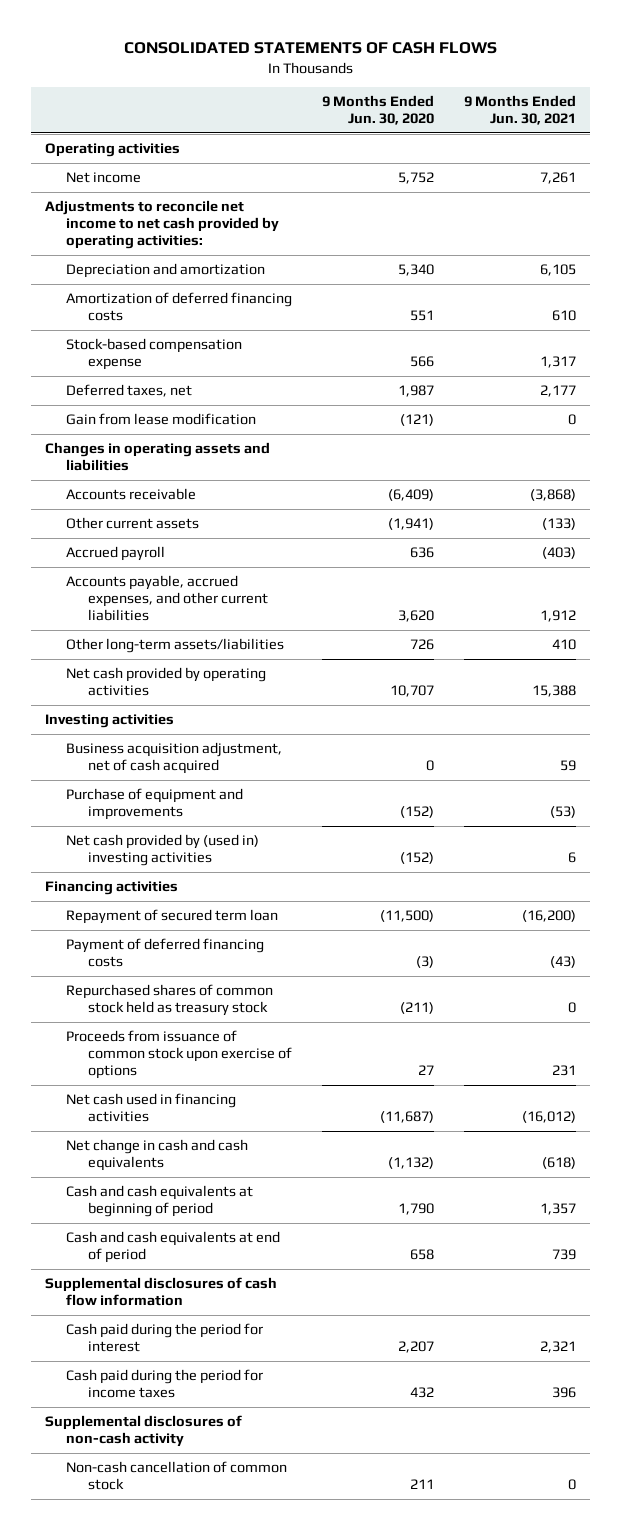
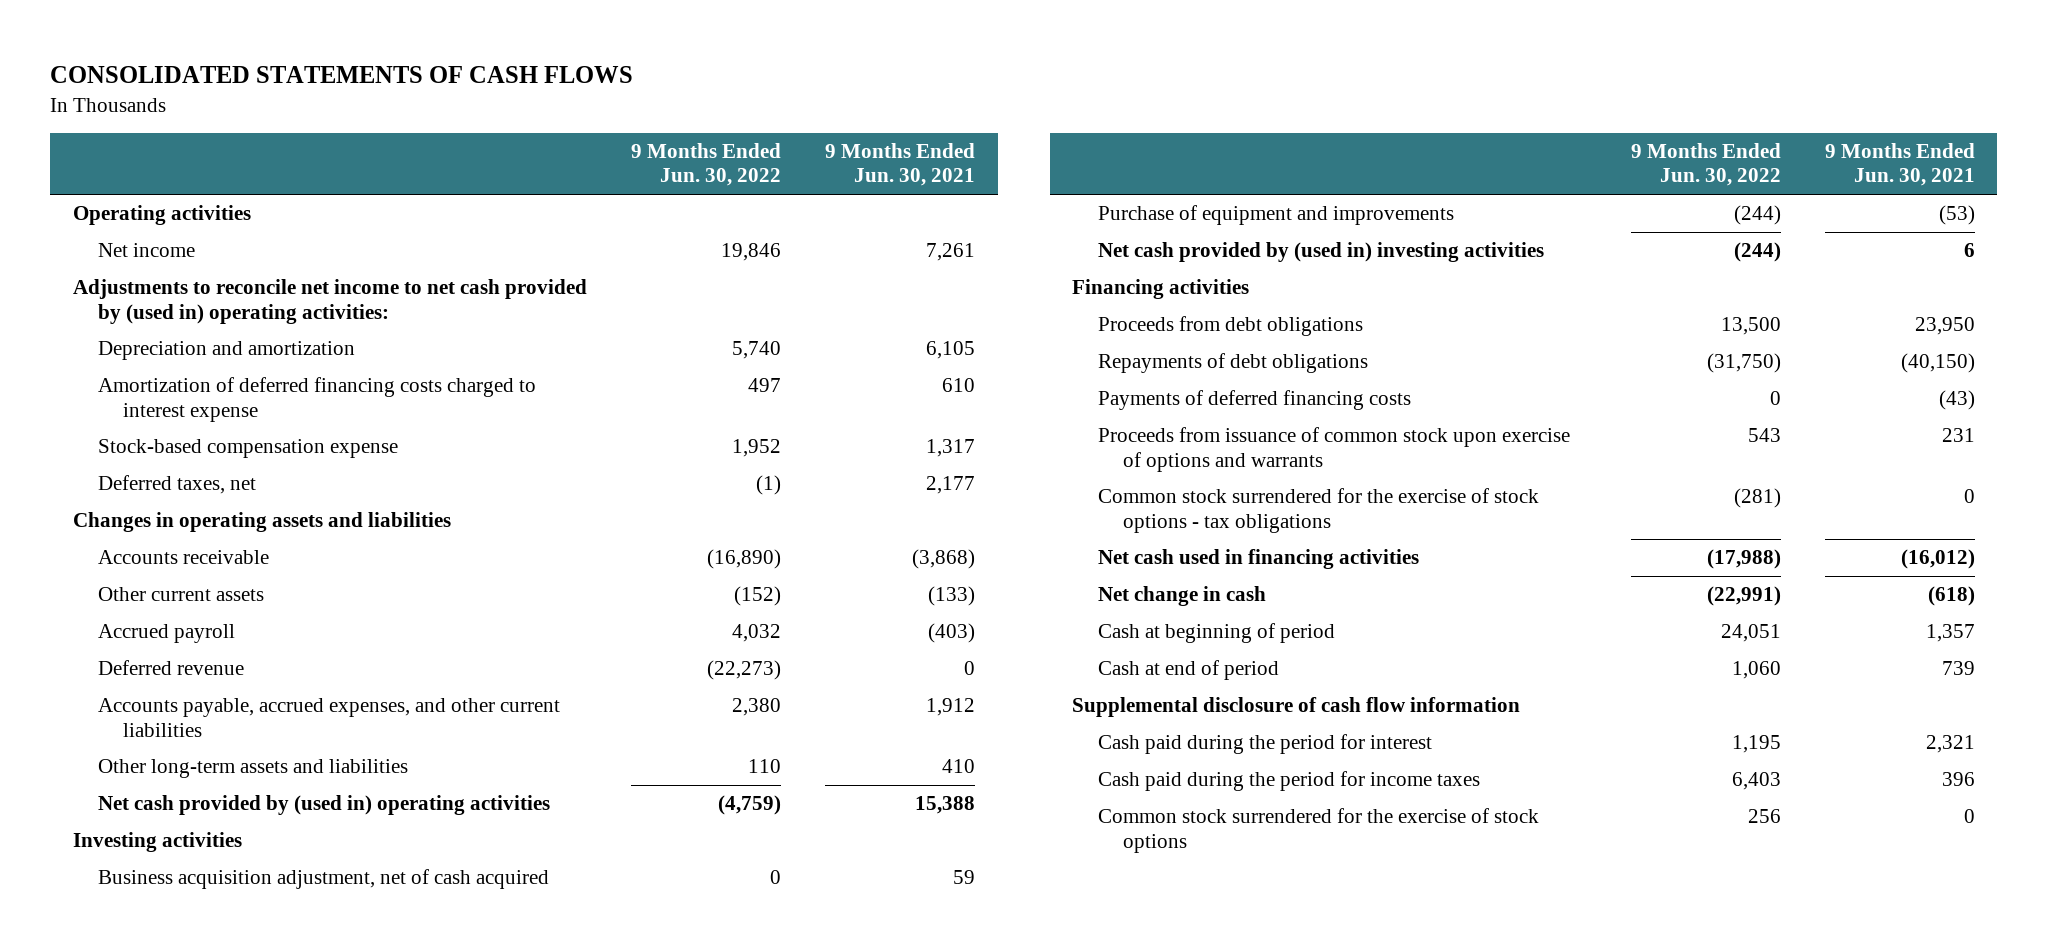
- | 9 Months Ended Jun. 30, 2020 | 9 Months Ended Jun. 30, 2021
+ | 9 Months Ended Jun. 30, 2022 | 9 Months Ended Jun. 30, 2021
- Adjustments to reconcile net income to net cash provided by operating activities:
+ Adjustments to reconcile net income to net cash provided by (used in) operating activities:
- Amortization of deferred financing costs | 551 | 610
+ Amortization of deferred financing costs charged to interest expense | 497 | 610
- Gain from lease modification | (121) | 0
+ Deferred revenue | (22,273) | 0
- Other long-term assets/liabilities | 726 | 410
- Net cash provided by operating activities | 10,707 | 15,388
+ Other long-term assets and liabilities | 110 | 410
+ Net cash provided by (used in) operating activities | (4,759) | 15,388
- Repayment of secured term loan | (11,500) | (16,200)
- Payment of deferred financing costs | (3) | (43)
- Repurchased shares of common stock held as treasury stock | (211) | 0
- Proceeds from issuance of common stock upon exercise of options | 27 | 231
+ Proceeds from debt obligations | 13,500 | 23,950
+ Repayments of debt obligations | (31,750) | (40,150)
+ Payments of deferred financing costs | 0 | (43)
+ Proceeds from issuance of common stock upon exercise of options and warrants | 543 | 231
+ Common stock surrendered for the exercise of stock options - tax obligations | (281) | 0
- Net change in cash and cash equivalents | (1,132) | (618)
- Cash and cash equivalents at beginning of period | 1,790 | 1,357
- Cash and cash equivalents at end of period | 658 | 739
- Supplemental disclosures of cash flow information
+ Net change in cash | (22,991) | (618)
+ Cash at beginning of period | 24,051 | 1,357
+ Cash at end of period | 1,060 | 739
+ Supplemental disclosure of cash flow information
- Supplemental disclosures of non-cash activity
- Non-cash cancellation of common stock | 211 | 0
+ Common stock surrendered for the exercise of stock options | 256 | 0

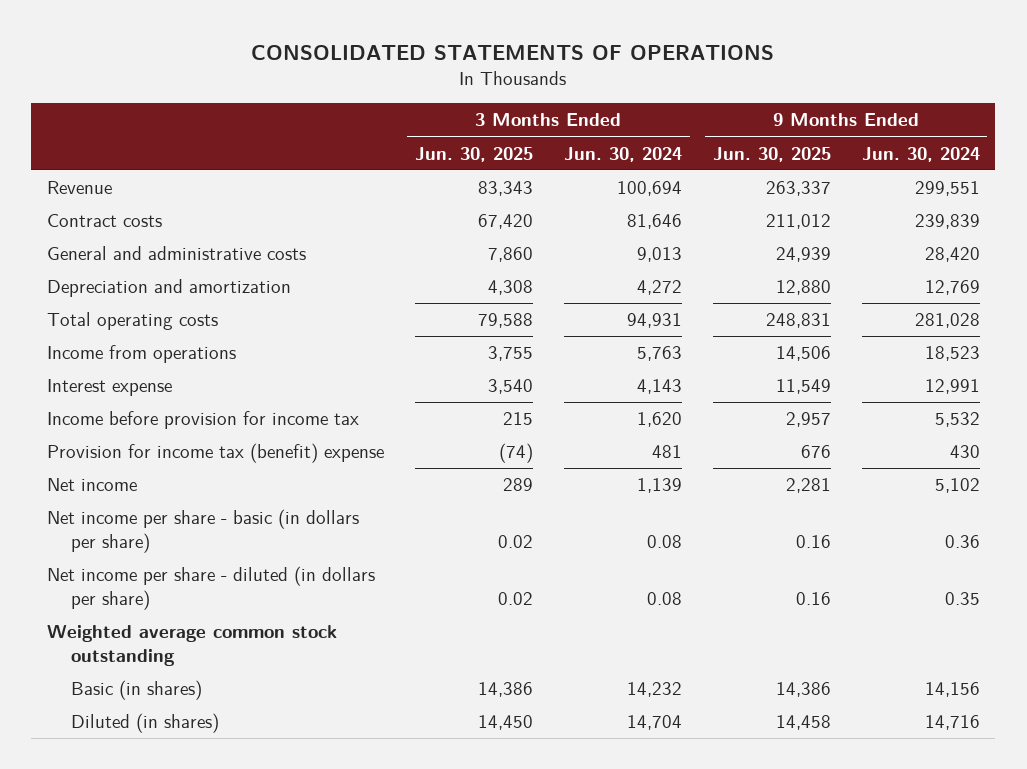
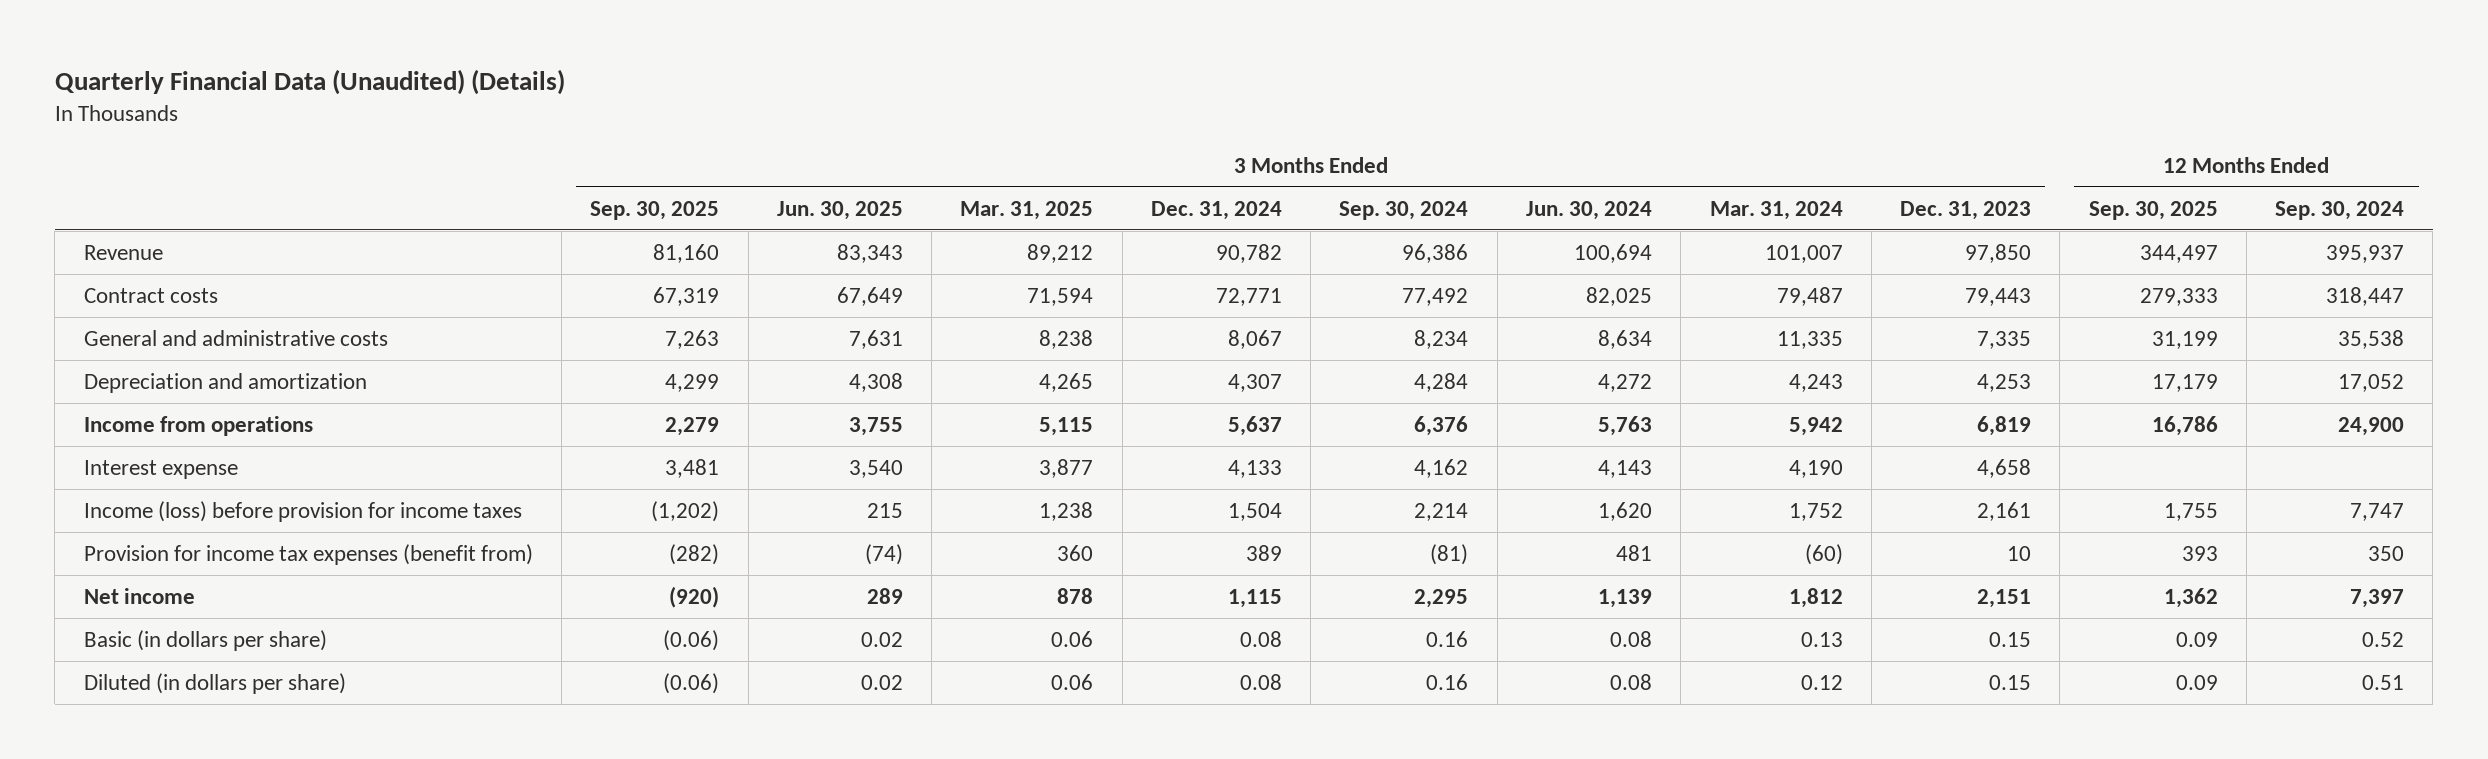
- CONSOLIDATED STATEMENTS OF OPERATIONS
+ Quarterly Financial Data (Unaudited) (Details)
- | 3 Months Ended Jun. 30, 2025 | 3 Months Ended Jun. 30, 2024 | 9 Months Ended Jun. 30, 2025 | 9 Months Ended Jun. 30, 2024
+ | 3 Months Ended Sep. 30, 2025 | 3 Months Ended Jun. 30, 2025 | 3 Months Ended Mar. 31, 2025 | 3 Months Ended Dec. 31, 2024 | 3 Months Ended Sep. 30, 2024 | 3 Months Ended Jun. 30, 2024 | 3 Months Ended Mar. 31, 2024 | 3 Months Ended Dec. 31, 2023 | 12 Months Ended Sep. 30, 2025 | 12 Months Ended Sep. 30, 2024
- Contract costs | 67,420 | 81,646 | 211,012 | 239,839
- General and administrative costs | 7,860 | 9,013 | 24,939 | 28,420
+ Contract costs | 67,319 | 67,649 | 71,594 | 72,771 | 77,492 | 82,025 | 79,487 | 79,443 | 279,333 | 318,447
+ General and administrative costs | 7,263 | 7,631 | 8,238 | 8,067 | 8,234 | 8,634 | 11,335 | 7,335 | 31,199 | 35,538
- Total operating costs | 79,588 | 94,931 | 248,831 | 281,028
- Income before provision for income tax | 215 | 1,620 | 2,957 | 5,532
- Provision for income tax (benefit) expense | (74) | 481 | 676 | 430
+ Income (loss) before provision for income taxes | (1,202) | 215 | 1,238 | 1,504 | 2,214 | 1,620 | 1,752 | 2,161 | 1,755 | 7,747
+ Provision for income tax expenses (benefit from) | (282) | (74) | 360 | 389 | (81) | 481 | (60) | 10 | 393 | 350
- Net income per share - basic (in dollars per share) | 0.02 | 0.08 | 0.16 | 0.36
- Net income per share - diluted (in dollars per share) | 0.02 | 0.08 | 0.16 | 0.35
- Weighted average common stock outstanding
- Basic (in shares) | 14,386 | 14,232 | 14,386 | 14,156
- Diluted (in shares) | 14,450 | 14,704 | 14,458 | 14,716
+ Basic (in dollars per share) | (0.06) | 0.02 | 0.06 | 0.08 | 0.16 | 0.08 | 0.13 | 0.15 | 0.09 | 0.52
+ Diluted (in dollars per share) | (0.06) | 0.02 | 0.06 | 0.08 | 0.16 | 0.08 | 0.12 | 0.15 | 0.09 | 0.51

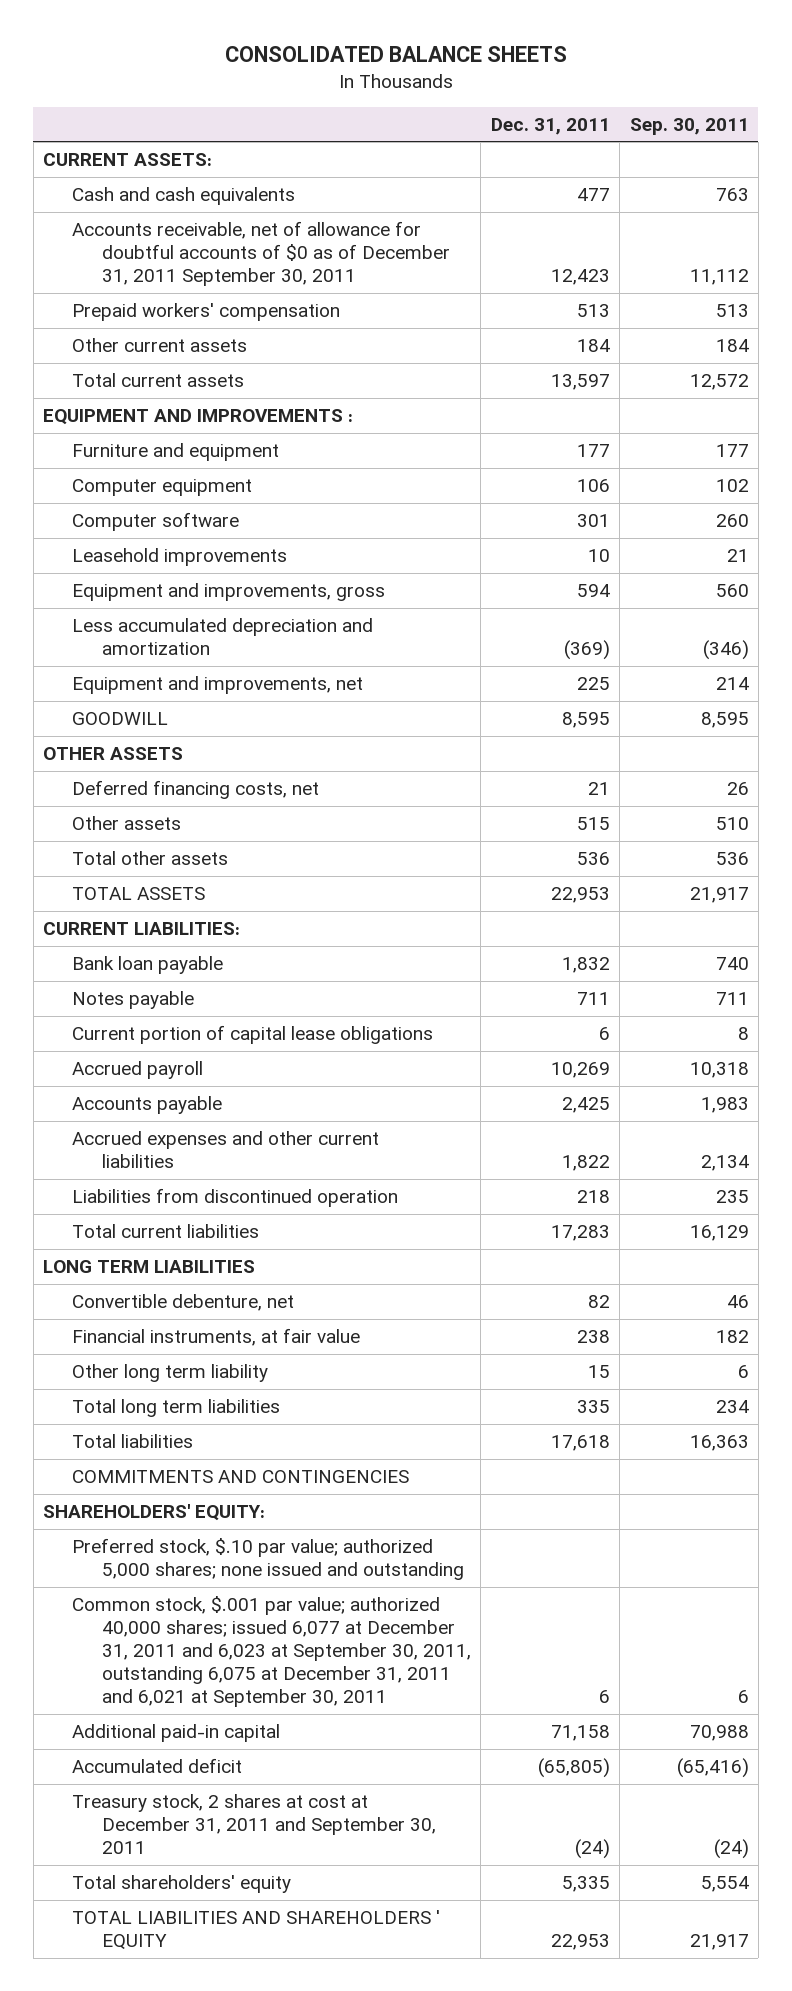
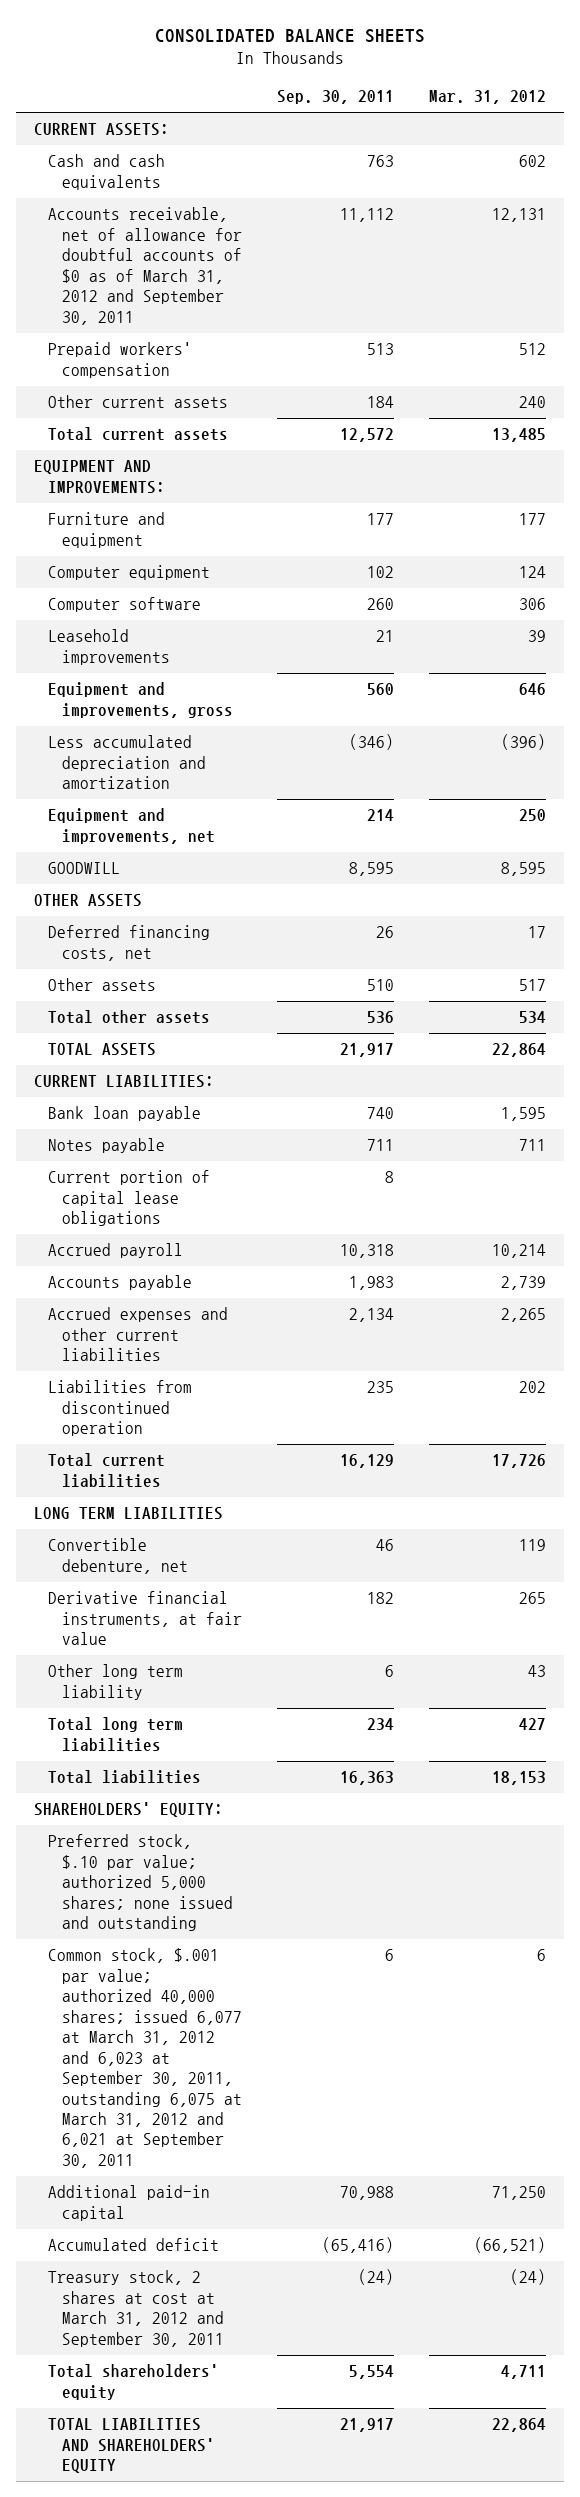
- | Dec. 31, 2011 | Sep. 30, 2011
+ | Sep. 30, 2011 | Mar. 31, 2012
- Accounts receivable, net of allowance for doubtful accounts of $0 as of December 31, 2011 September 30, 2011 | 12,423 | 11,112
+ Accounts receivable, net of allowance for doubtful accounts of $0 as of March 31, 2012 and September 30, 2011 | 11,112 | 12,131
- EQUIPMENT AND IMPROVEMENTS :
+ EQUIPMENT AND IMPROVEMENTS:
- Financial instruments, at fair value | 238 | 182
+ Derivative financial instruments, at fair value | 182 | 265
- COMMITMENTS AND CONTINGENCIES
- Common stock, $.001 par value; authorized 40,000 shares; issued 6,077 at December 31, 2011 and 6,023 at September 30, 2011, outstanding 6,075 at December 31, 2011 and 6,021 at September 30, 2011 | 6 | 6
+ Common stock, $.001 par value; authorized 40,000 shares; issued 6,077 at March 31, 2012 and 6,023 at September 30, 2011, outstanding 6,075 at March 31, 2012 and 6,021 at September 30, 2011 | 6 | 6
- Treasury stock, 2 shares at cost at December 31, 2011 and September 30, 2011 | (24) | (24)
+ Treasury stock, 2 shares at cost at March 31, 2012 and September 30, 2011 | (24) | (24)
- TOTAL LIABILITIES AND SHAREHOLDERS ' EQUITY | 22,953 | 21,917
+ TOTAL LIABILITIES AND SHAREHOLDERS' EQUITY | 21,917 | 22,864

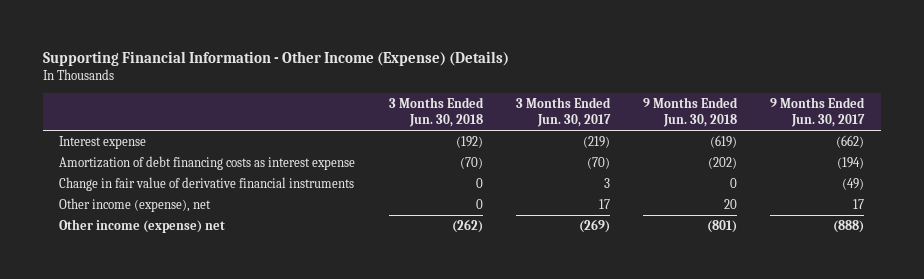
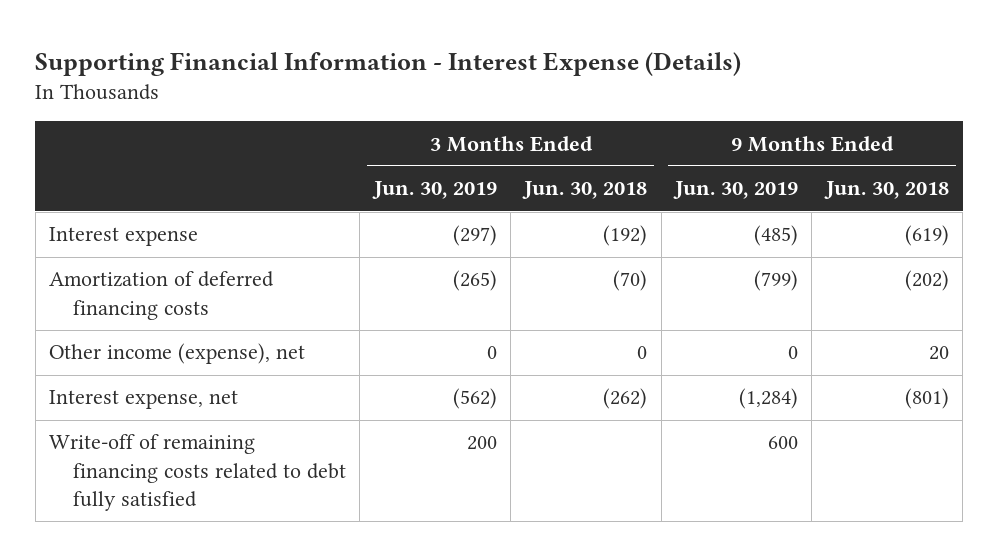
- Supporting Financial Information - Other Income (Expense) (Details)
+ Supporting Financial Information - Interest Expense (Details)
- | 3 Months Ended Jun. 30, 2018 | 3 Months Ended Jun. 30, 2017 | 9 Months Ended Jun. 30, 2018 | 9 Months Ended Jun. 30, 2017
+ | 3 Months Ended Jun. 30, 2019 | 3 Months Ended Jun. 30, 2018 | 9 Months Ended Jun. 30, 2019 | 9 Months Ended Jun. 30, 2018
- Amortization of debt financing costs as interest expense | (70) | (70) | (202) | (194)
- Change in fair value of derivative financial instruments | 0 | 3 | 0 | (49)
+ Amortization of deferred financing costs | (265) | (70) | (799) | (202)
- Other income (expense) net | (262) | (269) | (801) | (888)
+ Interest expense, net | (562) | (262) | (1,284) | (801)
+ Write-off of remaining financing costs related to debt fully satisfied | 200 | | 600 |

